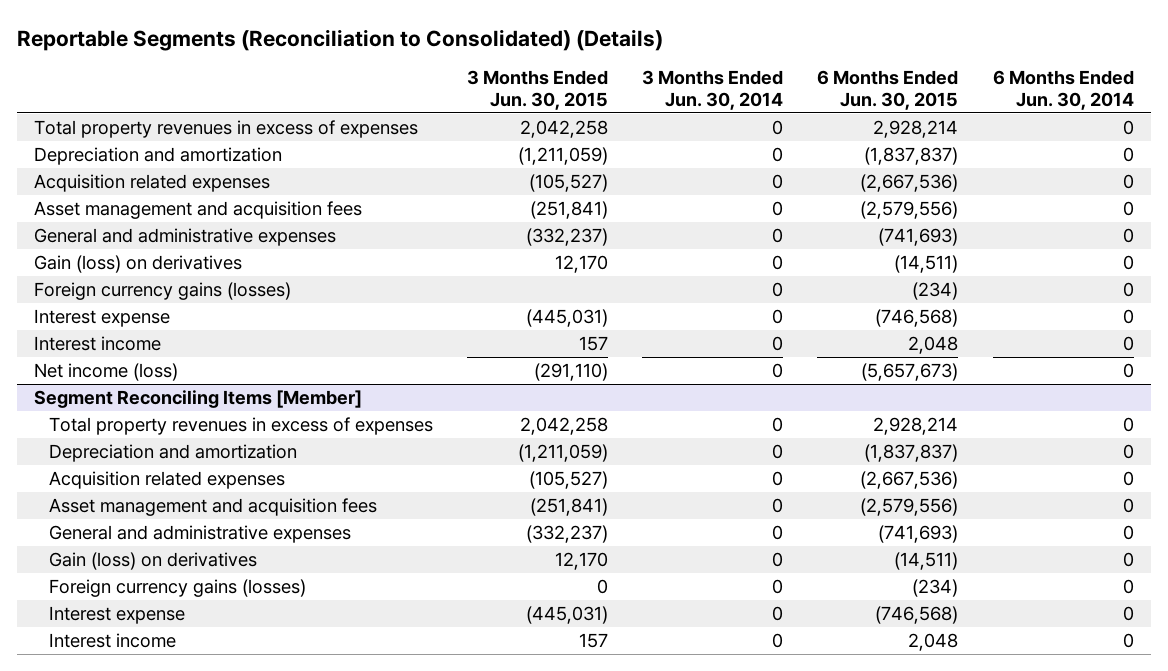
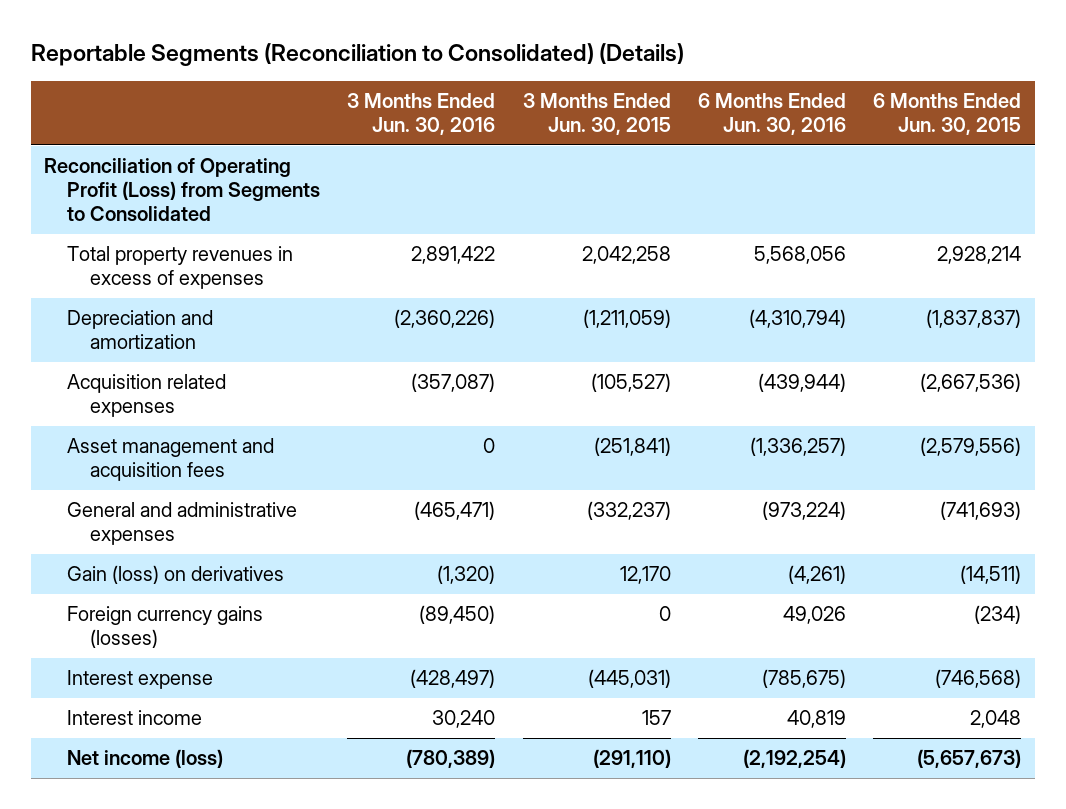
- | 3 Months Ended Jun. 30, 2015 | 3 Months Ended Jun. 30, 2014 | 6 Months Ended Jun. 30, 2015 | 6 Months Ended Jun. 30, 2014
+ | 3 Months Ended Jun. 30, 2016 | 3 Months Ended Jun. 30, 2015 | 6 Months Ended Jun. 30, 2016 | 6 Months Ended Jun. 30, 2015
- Total property revenues in excess of expenses | 2,042,258 | 0 | 2,928,214 | 0
- Depreciation and amortization | (1,211,059) | 0 | (1,837,837) | 0
- Acquisition related expenses | (105,527) | 0 | (2,667,536) | 0
- Asset management and acquisition fees | (251,841) | 0 | (2,579,556) | 0
- General and administrative expenses | (332,237) | 0 | (741,693) | 0
- Gain (loss) on derivatives | 12,170 | 0 | (14,511) | 0
- Foreign currency gains (losses) | | 0 | (234) | 0
- Interest expense | (445,031) | 0 | (746,568) | 0
- Interest income | 157 | 0 | 2,048 | 0
- Segment Reconciling Items [Member]
+ Reconciliation of Operating Profit (Loss) from Segments to Consolidated
moved down: Net income (loss) | (780,389) | (291,110) | (2,192,254) | (5,657,673)

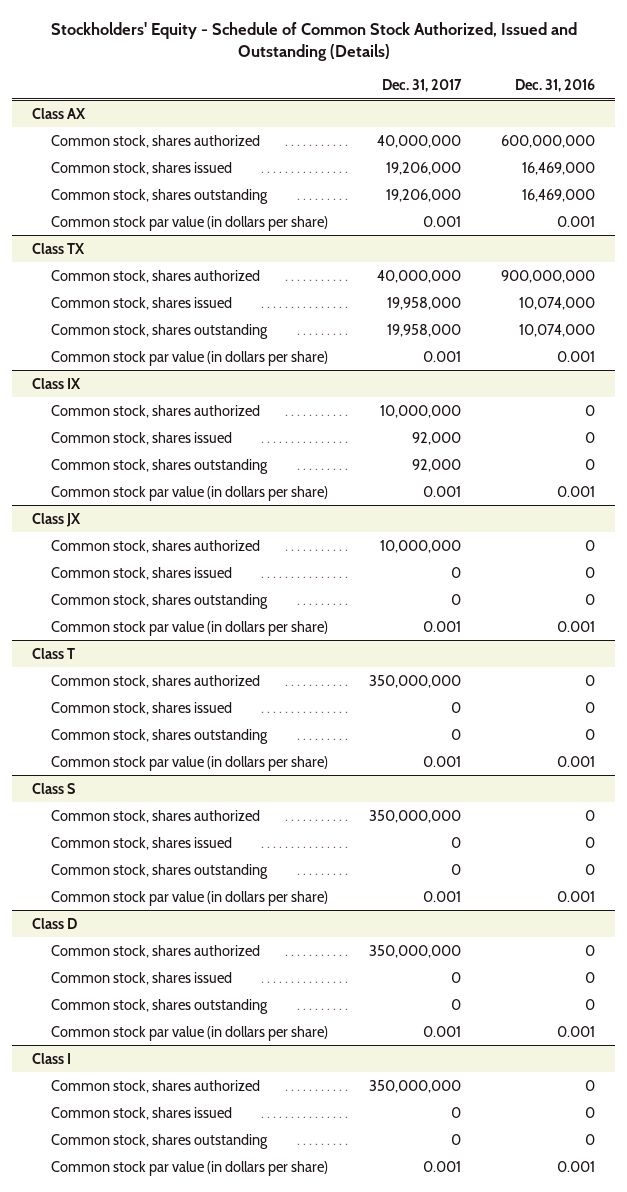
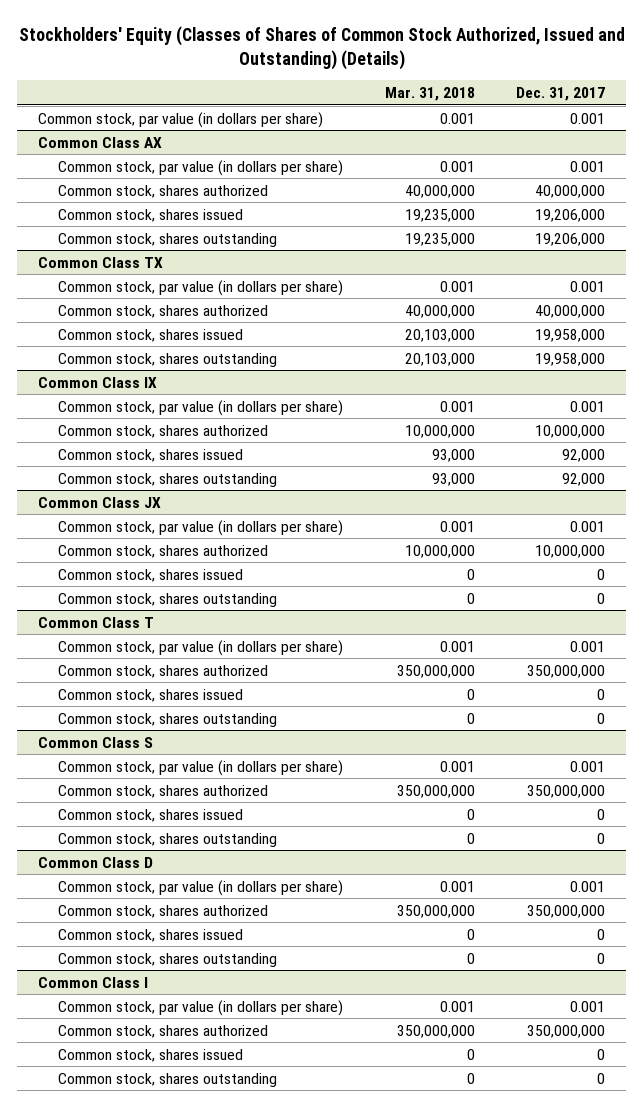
- Stockholders' Equity - Schedule of Common Stock Authorized, Issued and Outstanding (Details)
+ Stockholders' Equity (Classes of Shares of Common Stock Authorized, Issued and Outstanding) (Details)
- | Dec. 31, 2017 | Dec. 31, 2016
+ | Mar. 31, 2018 | Dec. 31, 2017
- Class AX
+ Common stock, par value (in dollars per share) | 0.001 | 0.001
+ Common Class AX
+ Common stock, par value (in dollars per share) | 0.001 | 0.001
- Common stock par value (in dollars per share) | 0.001 | 0.001
- Class TX
+ Common Class TX
+ Common stock, par value (in dollars per share) | 0.001 | 0.001
- Common stock par value (in dollars per share) | 0.001 | 0.001
- Class IX
+ Common Class IX
+ Common stock, par value (in dollars per share) | 0.001 | 0.001
- Common stock par value (in dollars per share) | 0.001 | 0.001
- Class JX
+ Common Class JX
+ Common stock, par value (in dollars per share) | 0.001 | 0.001
- Common stock par value (in dollars per share) | 0.001 | 0.001
- Class T
+ Common Class T
+ Common stock, par value (in dollars per share) | 0.001 | 0.001
- Common stock par value (in dollars per share) | 0.001 | 0.001
- Class S
+ Common Class S
+ Common stock, par value (in dollars per share) | 0.001 | 0.001
- Common stock par value (in dollars per share) | 0.001 | 0.001
- Class D
+ Common Class D
+ Common stock, par value (in dollars per share) | 0.001 | 0.001
- Common stock par value (in dollars per share) | 0.001 | 0.001
- Class I
+ Common Class I
+ Common stock, par value (in dollars per share) | 0.001 | 0.001
- Common stock par value (in dollars per share) | 0.001 | 0.001

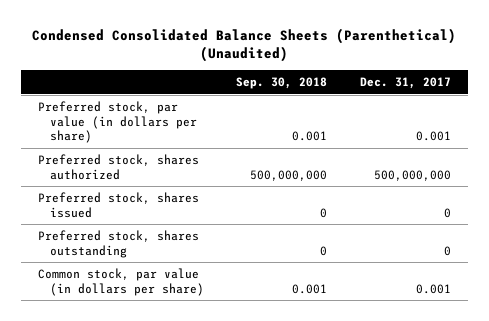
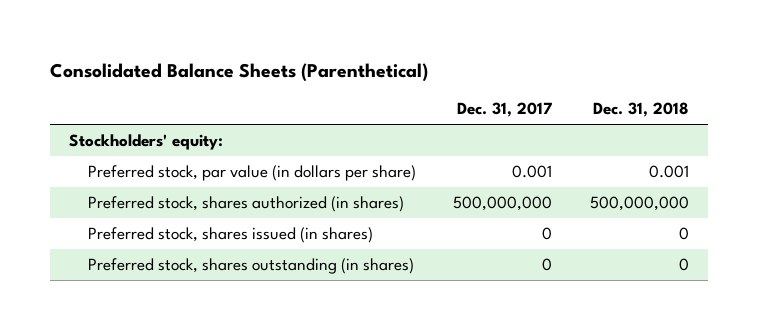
- Condensed Consolidated Balance Sheets (Parenthetical) (Unaudited)
+ Consolidated Balance Sheets (Parenthetical)
- | Sep. 30, 2018 | Dec. 31, 2017
+ | Dec. 31, 2017 | Dec. 31, 2018
+ Stockholders' equity:
- Preferred stock, shares authorized | 500,000,000 | 500,000,000
- Preferred stock, shares issued | 0 | 0
- Preferred stock, shares outstanding | 0 | 0
- Common stock, par value (in dollars per share) | 0.001 | 0.001
+ Preferred stock, shares authorized (in shares) | 500,000,000 | 500,000,000
+ Preferred stock, shares issued (in shares) | 0 | 0
+ Preferred stock, shares outstanding (in shares) | 0 | 0

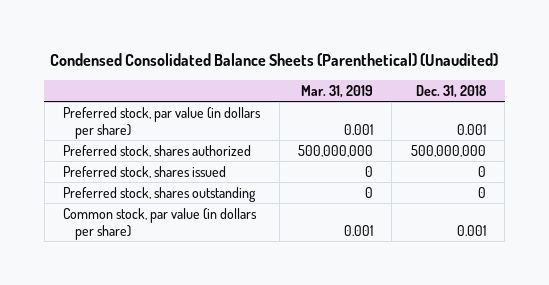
- Consolidated Balance Sheets (Parenthetical)
+ Condensed Consolidated Balance Sheets (Parenthetical) (Unaudited)
- | Dec. 31, 2017 | Dec. 31, 2018
+ | Mar. 31, 2019 | Dec. 31, 2018
- Stockholders' equity:
- Preferred stock, shares authorized (in shares) | 500,000,000 | 500,000,000
- Preferred stock, shares issued (in shares) | 0 | 0
- Preferred stock, shares outstanding (in shares) | 0 | 0
+ Preferred stock, shares authorized | 500,000,000 | 500,000,000
+ Preferred stock, shares issued | 0 | 0
+ Preferred stock, shares outstanding | 0 | 0
+ Common stock, par value (in dollars per share) | 0.001 | 0.001

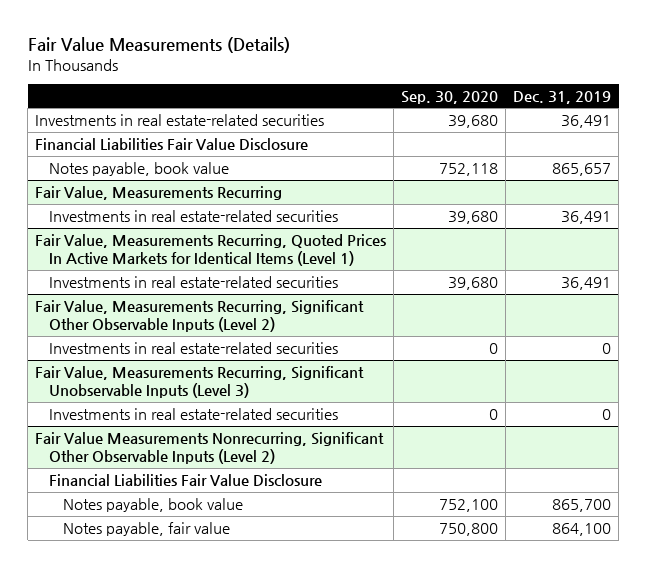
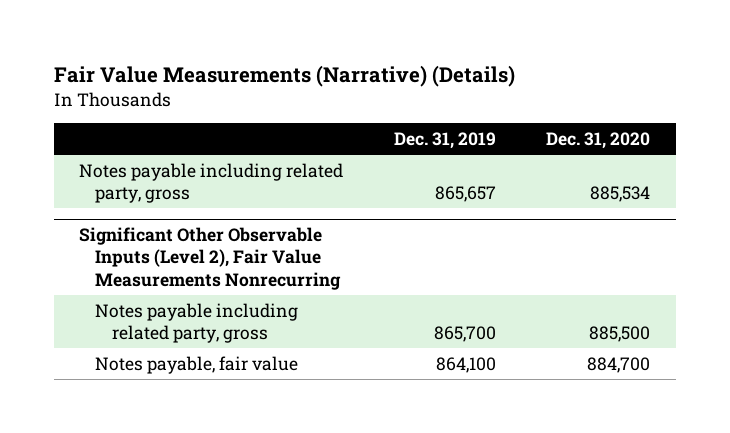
- Fair Value Measurements (Details)
+ Fair Value Measurements (Narrative) (Details)
- | Sep. 30, 2020 | Dec. 31, 2019
+ | Dec. 31, 2019 | Dec. 31, 2020
- Investments in real estate-related securities | 39,680 | 36,491
- Financial Liabilities Fair Value Disclosure
- Notes payable, book value | 752,118 | 865,657
- Fair Value, Measurements Recurring
- Investments in real estate-related securities | 39,680 | 36,491
- Fair Value, Measurements Recurring, Quoted Prices In Active Markets for Identical Items (Level 1)
- Investments in real estate-related securities | 39,680 | 36,491
- Fair Value, Measurements Recurring, Significant Other Observable Inputs (Level 2)
- Investments in real estate-related securities | 0 | 0
- Fair Value, Measurements Recurring, Significant Unobservable Inputs (Level 3)
- Investments in real estate-related securities | 0 | 0
- Fair Value Measurements Nonrecurring, Significant Other Observable Inputs (Level 2)
- Financial Liabilities Fair Value Disclosure
- Notes payable, book value | 752,100 | 865,700
+ Notes payable including related party, gross | 865,657 | 885,534
+ Significant Other Observable Inputs (Level 2), Fair Value Measurements Nonrecurring
+ Notes payable including related party, gross | 865,700 | 885,500

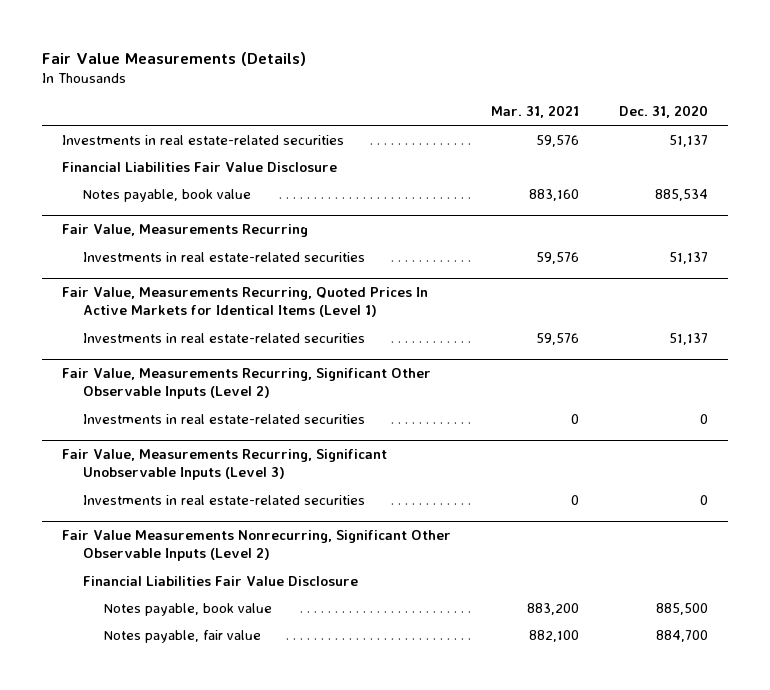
- Fair Value Measurements (Narrative) (Details)
+ Fair Value Measurements (Details)
- | Dec. 31, 2019 | Dec. 31, 2020
+ | Mar. 31, 2021 | Dec. 31, 2020
- Notes payable including related party, gross | 865,657 | 885,534
- Significant Other Observable Inputs (Level 2), Fair Value Measurements Nonrecurring
- Notes payable including related party, gross | 865,700 | 885,500
+ Investments in real estate-related securities | 59,576 | 51,137
+ Financial Liabilities Fair Value Disclosure
+ Notes payable, book value | 883,160 | 885,534
+ Fair Value, Measurements Recurring
+ Investments in real estate-related securities | 59,576 | 51,137
+ Fair Value, Measurements Recurring, Quoted Prices In Active Markets for Identical Items (Level 1)
+ Investments in real estate-related securities | 59,576 | 51,137
+ Fair Value, Measurements Recurring, Significant Other Observable Inputs (Level 2)
+ Investments in real estate-related securities | 0 | 0
+ Fair Value, Measurements Recurring, Significant Unobservable Inputs (Level 3)
+ Investments in real estate-related securities | 0 | 0
+ Fair Value Measurements Nonrecurring, Significant Other Observable Inputs (Level 2)
+ Financial Liabilities Fair Value Disclosure
+ Notes payable, book value | 883,200 | 885,500

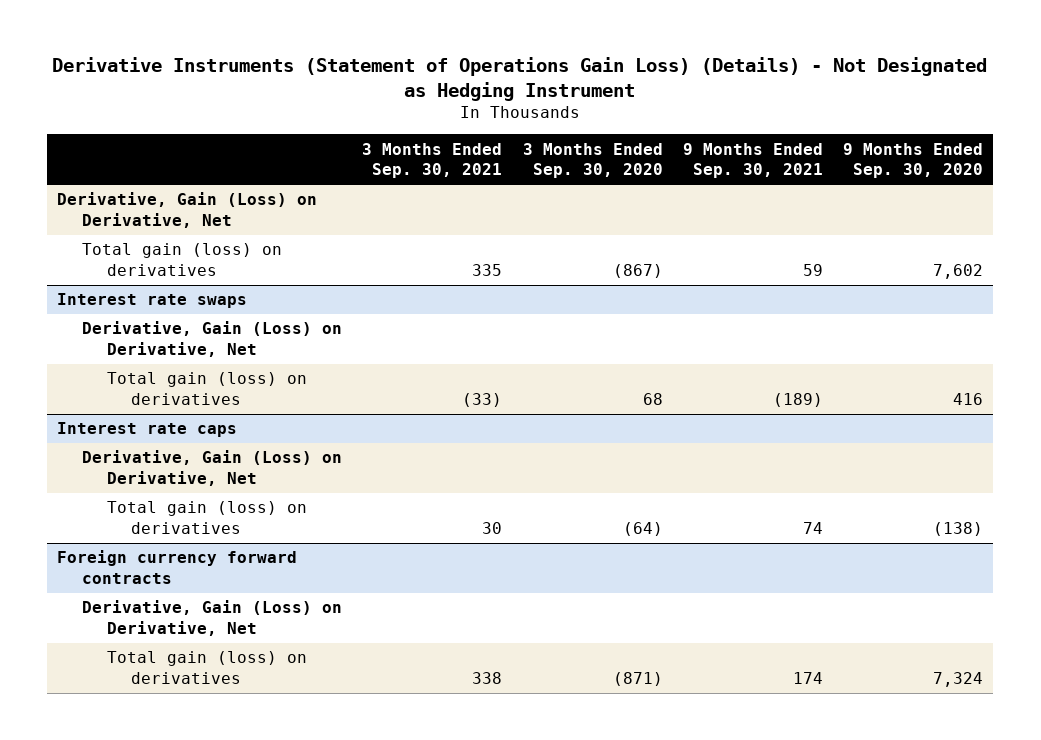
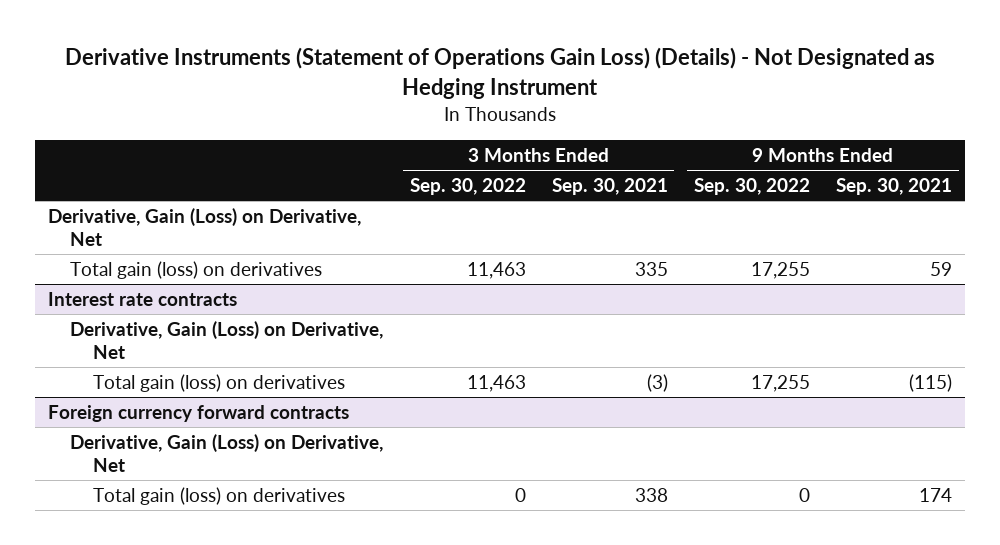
- | 3 Months Ended Sep. 30, 2021 | 3 Months Ended Sep. 30, 2020 | 9 Months Ended Sep. 30, 2021 | 9 Months Ended Sep. 30, 2020
+ | 3 Months Ended Sep. 30, 2022 | 3 Months Ended Sep. 30, 2021 | 9 Months Ended Sep. 30, 2022 | 9 Months Ended Sep. 30, 2021
- Interest rate swaps
- Derivative, Gain (Loss) on Derivative, Net
- Total gain (loss) on derivatives | (33) | 68 | (189) | 416
- Interest rate caps
+ Interest rate contracts
- Total gain (loss) on derivatives | 30 | (64) | 74 | (138)
+ Total gain (loss) on derivatives | 11,463 | (3) | 17,255 | (115)

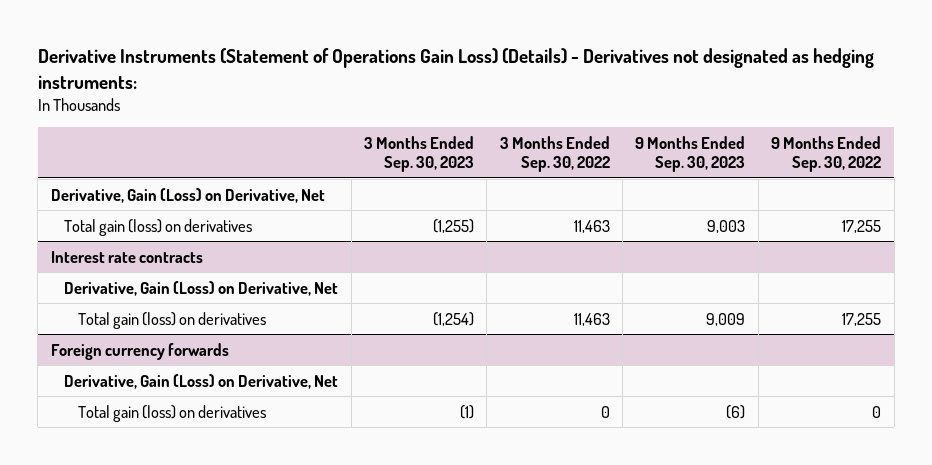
- Derivative Instruments (Statement of Operations Gain Loss) (Details) - Not Designated as Hedging Instrument
+ Derivative Instruments (Statement of Operations Gain Loss) (Details) - Derivatives not designated as hedging instruments:
- | 3 Months Ended Sep. 30, 2022 | 3 Months Ended Sep. 30, 2021 | 9 Months Ended Sep. 30, 2022 | 9 Months Ended Sep. 30, 2021
+ | 3 Months Ended Sep. 30, 2023 | 3 Months Ended Sep. 30, 2022 | 9 Months Ended Sep. 30, 2023 | 9 Months Ended Sep. 30, 2022
- Foreign currency forward contracts
+ Foreign currency forwards

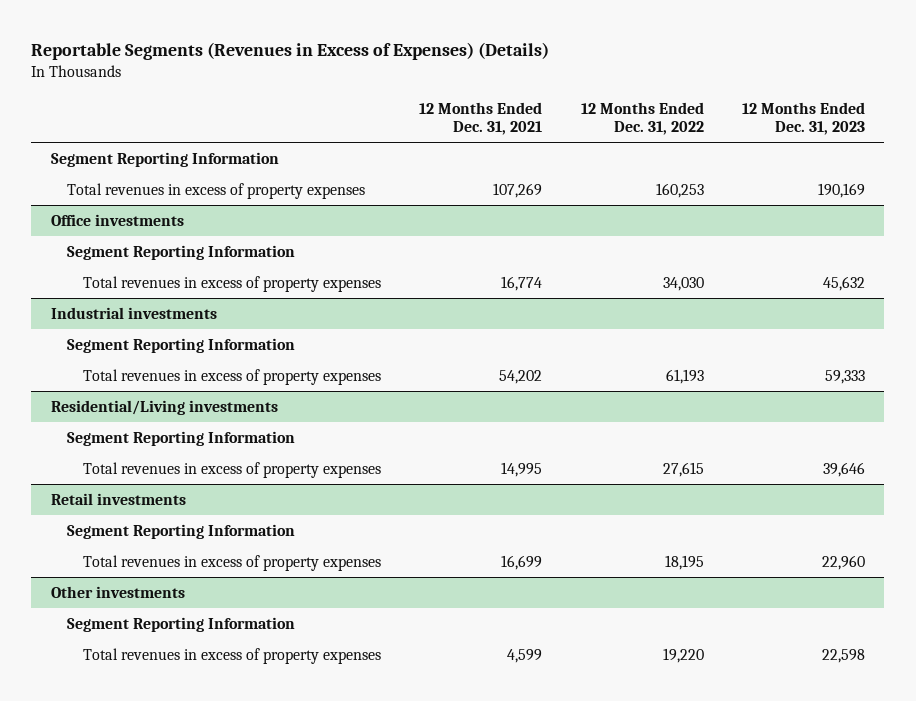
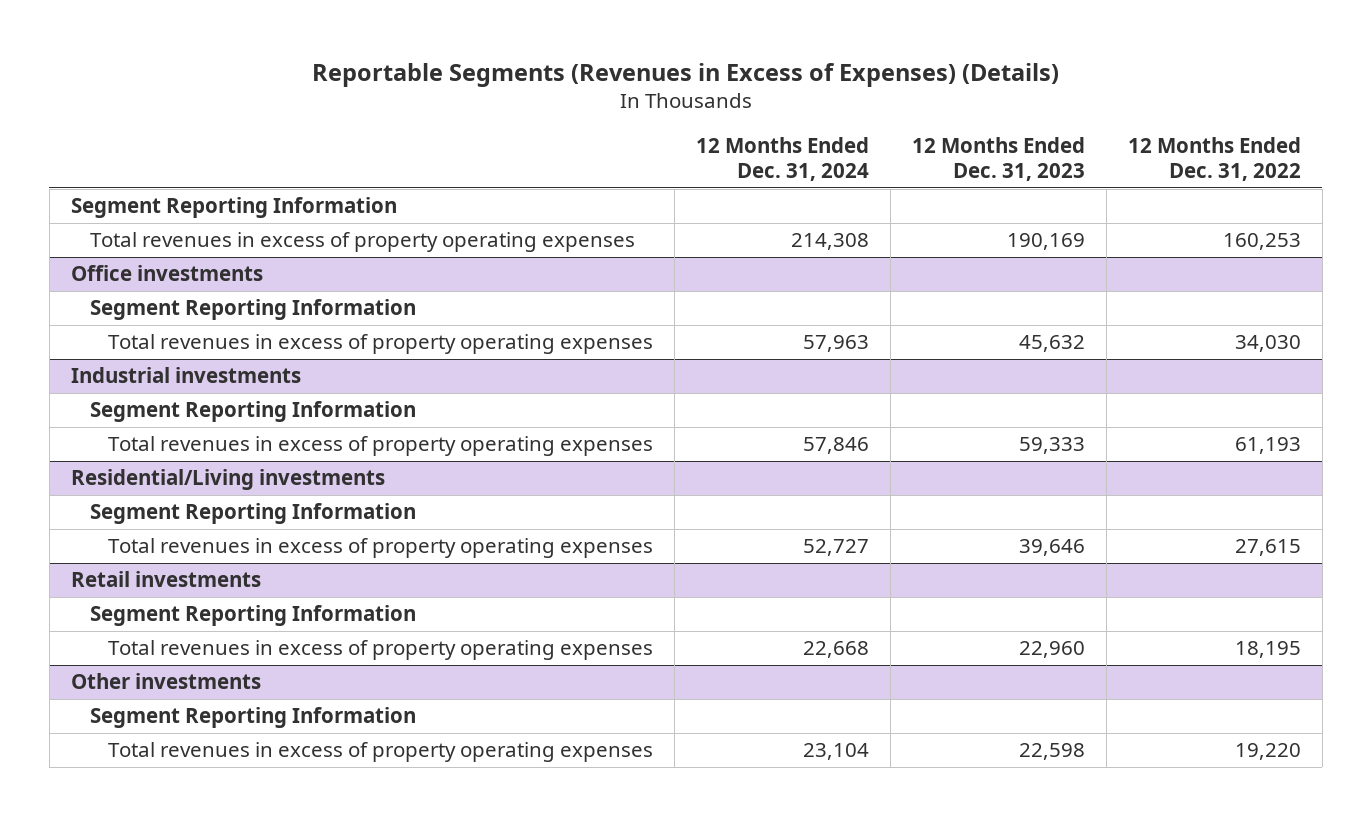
- | 12 Months Ended Dec. 31, 2021 | 12 Months Ended Dec. 31, 2022 | 12 Months Ended Dec. 31, 2023
+ | 12 Months Ended Dec. 31, 2024 | 12 Months Ended Dec. 31, 2023 | 12 Months Ended Dec. 31, 2022
- Total revenues in excess of property expenses | 107,269 | 160,253 | 190,169
+ Total revenues in excess of property operating expenses | 214,308 | 190,169 | 160,253
@ Office investments
- Total revenues in excess of property expenses | 16,774 | 34,030 | 45,632
+ Total revenues in excess of property operating expenses | 57,963 | 45,632 | 34,030
@ Industrial investments
- Total revenues in excess of property expenses | 54,202 | 61,193 | 59,333
+ Total revenues in excess of property operating expenses | 57,846 | 59,333 | 61,193
@ Residential/Living investments
- Total revenues in excess of property expenses | 14,995 | 27,615 | 39,646
+ Total revenues in excess of property operating expenses | 52,727 | 39,646 | 27,615
@ Retail investments
- Total revenues in excess of property expenses | 16,699 | 18,195 | 22,960
+ Total revenues in excess of property operating expenses | 22,668 | 22,960 | 18,195
@ Other investments
- Total revenues in excess of property expenses | 4,599 | 19,220 | 22,598
+ Total revenues in excess of property operating expenses | 23,104 | 22,598 | 19,220

